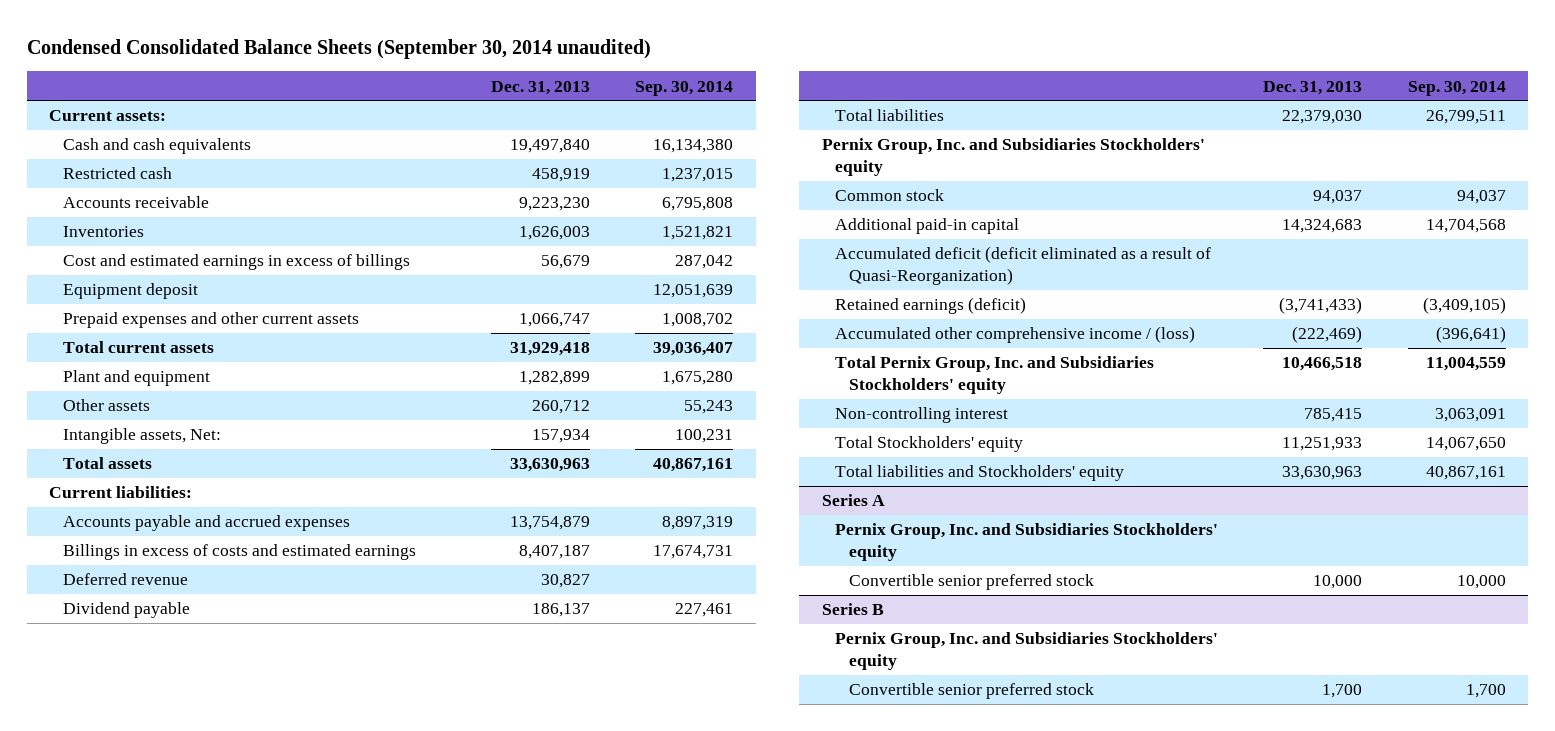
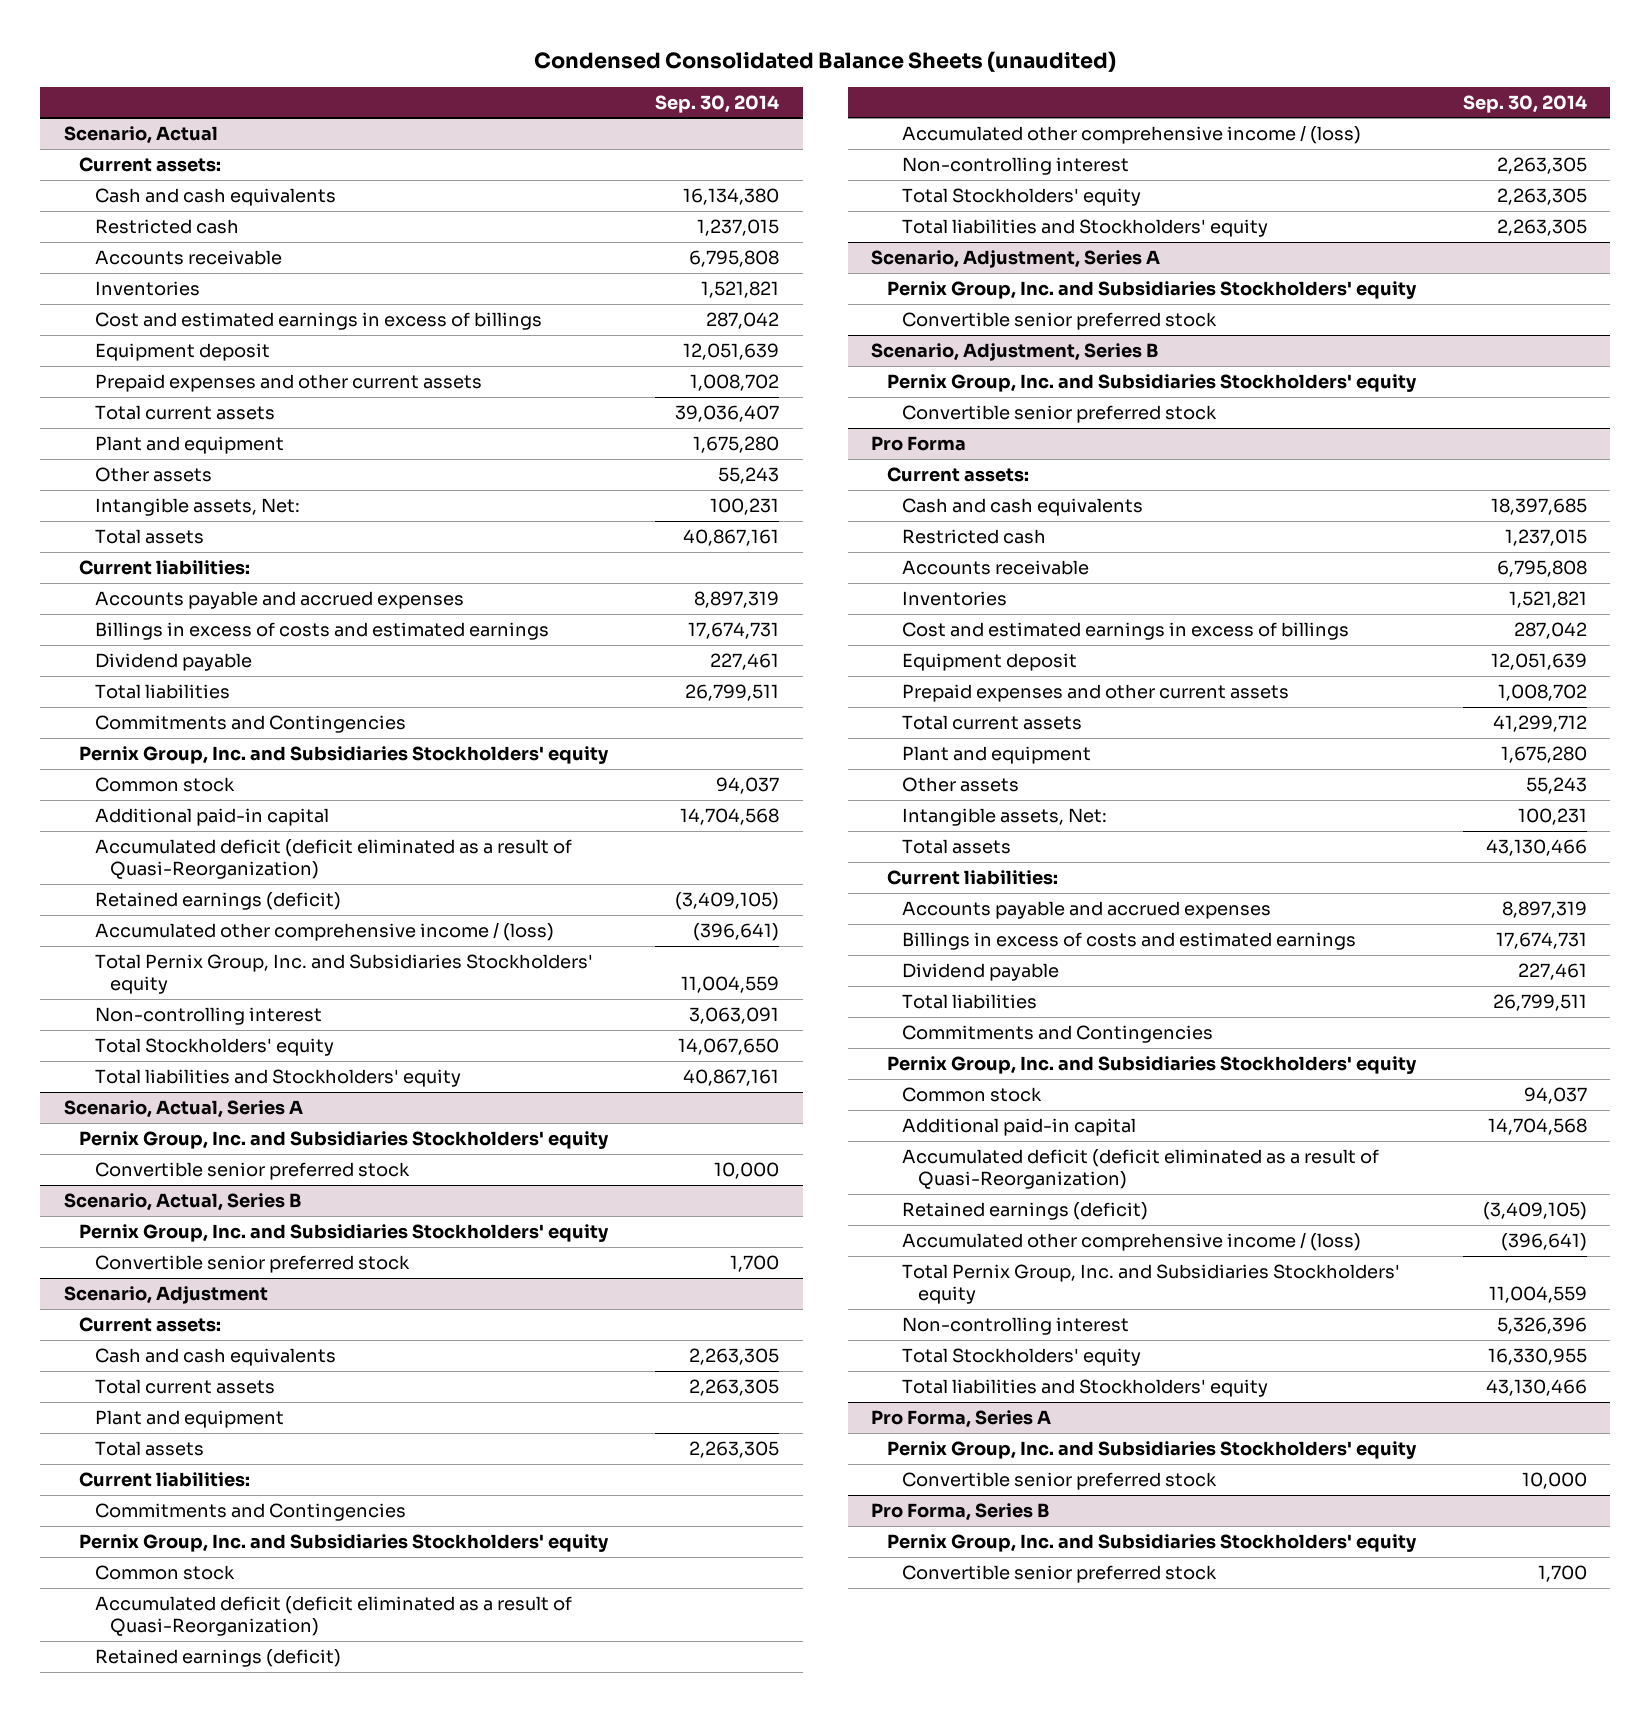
- Condensed Consolidated Balance Sheets (September 30, 2014 unaudited)
+ Condensed Consolidated Balance Sheets (unaudited)
- | Dec. 31, 2013 | Sep. 30, 2014
+ | Sep. 30, 2014
+ Scenario, Actual
- Deferred revenue | 30,827 |
+ Commitments and Contingencies
- Series A
+ Scenario, Actual, Series A
- Series B
+ Scenario, Actual, Series B
+ Scenario, Adjustment
+ Current assets:
+ Cash and cash equivalents | 2,263,305
+ Total current assets | 2,263,305
+ Plant and equipment
+ Total assets | 2,263,305
+ Current liabilities:
+ Commitments and Contingencies
+ Pernix Group, Inc. and Subsidiaries Stockholders' equity
+ Common stock
+ Accumulated deficit (deficit eliminated as a result of Quasi-Reorganization)
+ Retained earnings (deficit)
+ Accumulated other comprehensive income / (loss)
+ Non-controlling interest | 2,263,305
+ Total Stockholders' equity | 2,263,305
+ Total liabilities and Stockholders' equity | 2,263,305
+ Scenario, Adjustment, Series A
+ Pernix Group, Inc. and Subsidiaries Stockholders' equity
+ Convertible senior preferred stock
+ Scenario, Adjustment, Series B
+ Pernix Group, Inc. and Subsidiaries Stockholders' equity
+ Convertible senior preferred stock
+ Pro Forma
+ Current assets:
+ Cash and cash equivalents | 18,397,685
+ Restricted cash | 1,237,015
+ Accounts receivable | 6,795,808
+ Inventories | 1,521,821
+ Cost and estimated earnings in excess of billings | 287,042
+ Equipment deposit | 12,051,639
+ Prepaid expenses and other current assets | 1,008,702
+ Total current assets | 41,299,712
+ Plant and equipment | 1,675,280
+ Other assets | 55,243
+ Intangible assets, Net: | 100,231
+ Total assets | 43,130,466
+ Current liabilities:
+ Accounts payable and accrued expenses | 8,897,319
+ Billings in excess of costs and estimated earnings | 17,674,731
+ Dividend payable | 227,461
+ Total liabilities | 26,799,511
+ Commitments and Contingencies
+ Pernix Group, Inc. and Subsidiaries Stockholders' equity
+ Common stock | 94,037
+ Additional paid-in capital | 14,704,568
+ Accumulated deficit (deficit eliminated as a result of Quasi-Reorganization)
+ Retained earnings (deficit) | (3,409,105)
+ Accumulated other comprehensive income / (loss) | (396,641)
+ Total Pernix Group, Inc. and Subsidiaries Stockholders' equity | 11,004,559
+ Non-controlling interest | 5,326,396
+ Total Stockholders' equity | 16,330,955
+ Total liabilities and Stockholders' equity | 43,130,466
+ Pro Forma, Series A
+ Pernix Group, Inc. and Subsidiaries Stockholders' equity
+ Convertible senior preferred stock | 10,000
+ Pro Forma, Series B
+ Pernix Group, Inc. and Subsidiaries Stockholders' equity
+ Convertible senior preferred stock | 1,700

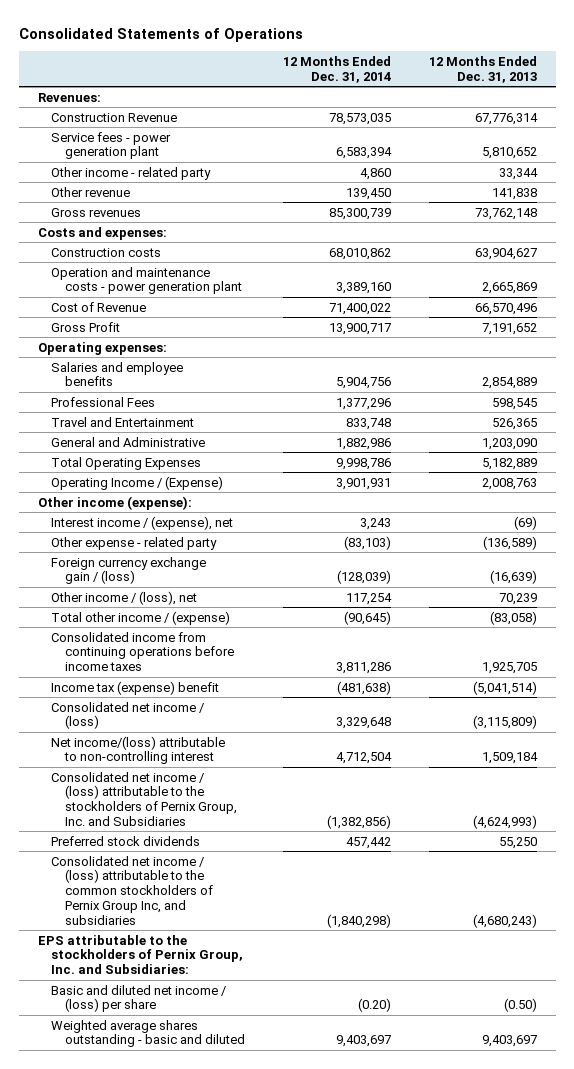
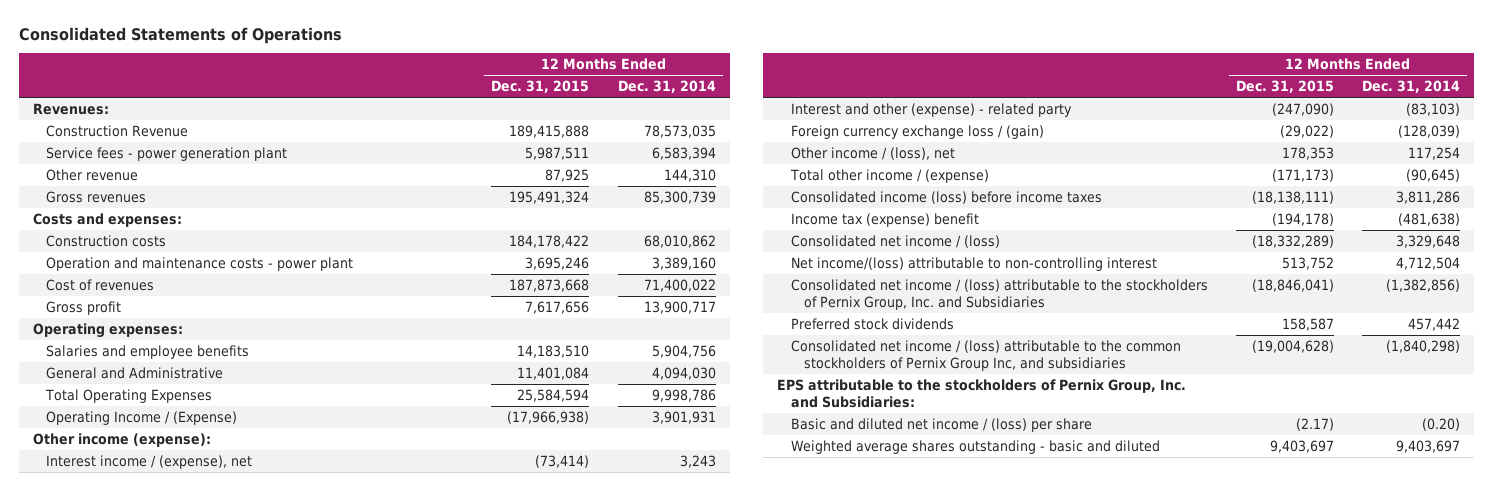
- | 12 Months Ended Dec. 31, 2014 | 12 Months Ended Dec. 31, 2013
+ | 12 Months Ended Dec. 31, 2015 | 12 Months Ended Dec. 31, 2014
- Other income - related party | 4,860 | 33,344
- Other revenue | 139,450 | 141,838
+ Other revenue | 87,925 | 144,310
- Operation and maintenance costs - power generation plant | 3,389,160 | 2,665,869
- Cost of Revenue | 71,400,022 | 66,570,496
- Gross Profit | 13,900,717 | 7,191,652
+ Operation and maintenance costs - power plant | 3,695,246 | 3,389,160
+ Cost of revenues | 187,873,668 | 71,400,022
+ Gross profit | 7,617,656 | 13,900,717
- Professional Fees | 1,377,296 | 598,545
- Travel and Entertainment | 833,748 | 526,365
- General and Administrative | 1,882,986 | 1,203,090
+ General and Administrative | 11,401,084 | 4,094,030
- Other expense - related party | (83,103) | (136,589)
- Foreign currency exchange gain / (loss) | (128,039) | (16,639)
+ Interest and other (expense) - related party | (247,090) | (83,103)
+ Foreign currency exchange loss / (gain) | (29,022) | (128,039)
- Consolidated income from continuing operations before income taxes | 3,811,286 | 1,925,705
+ Consolidated income (loss) before income taxes | (18,138,111) | 3,811,286

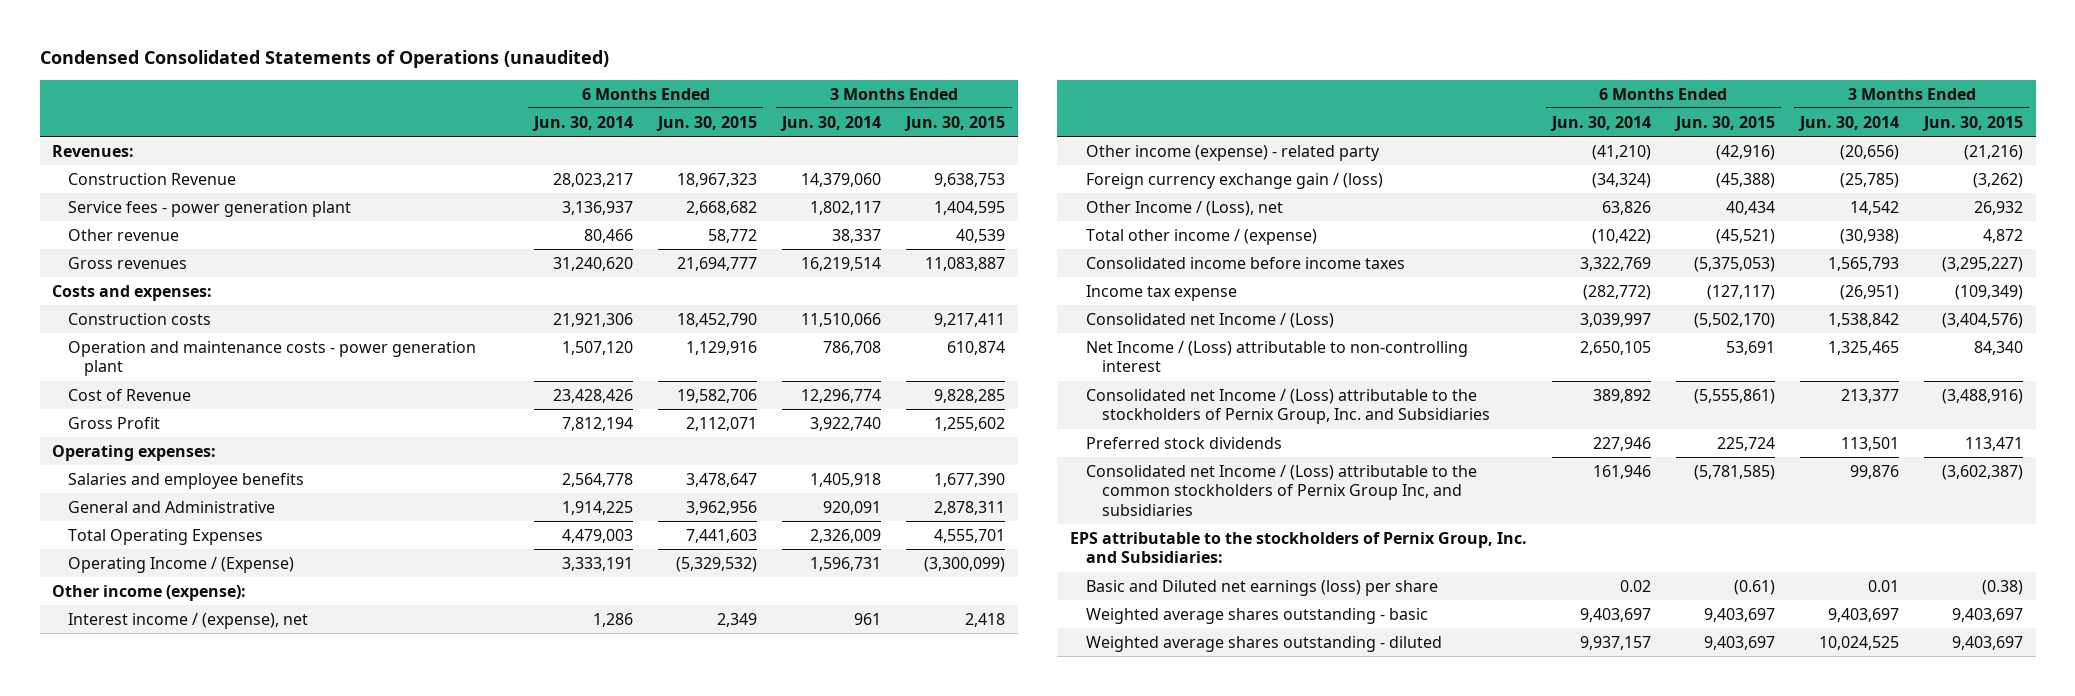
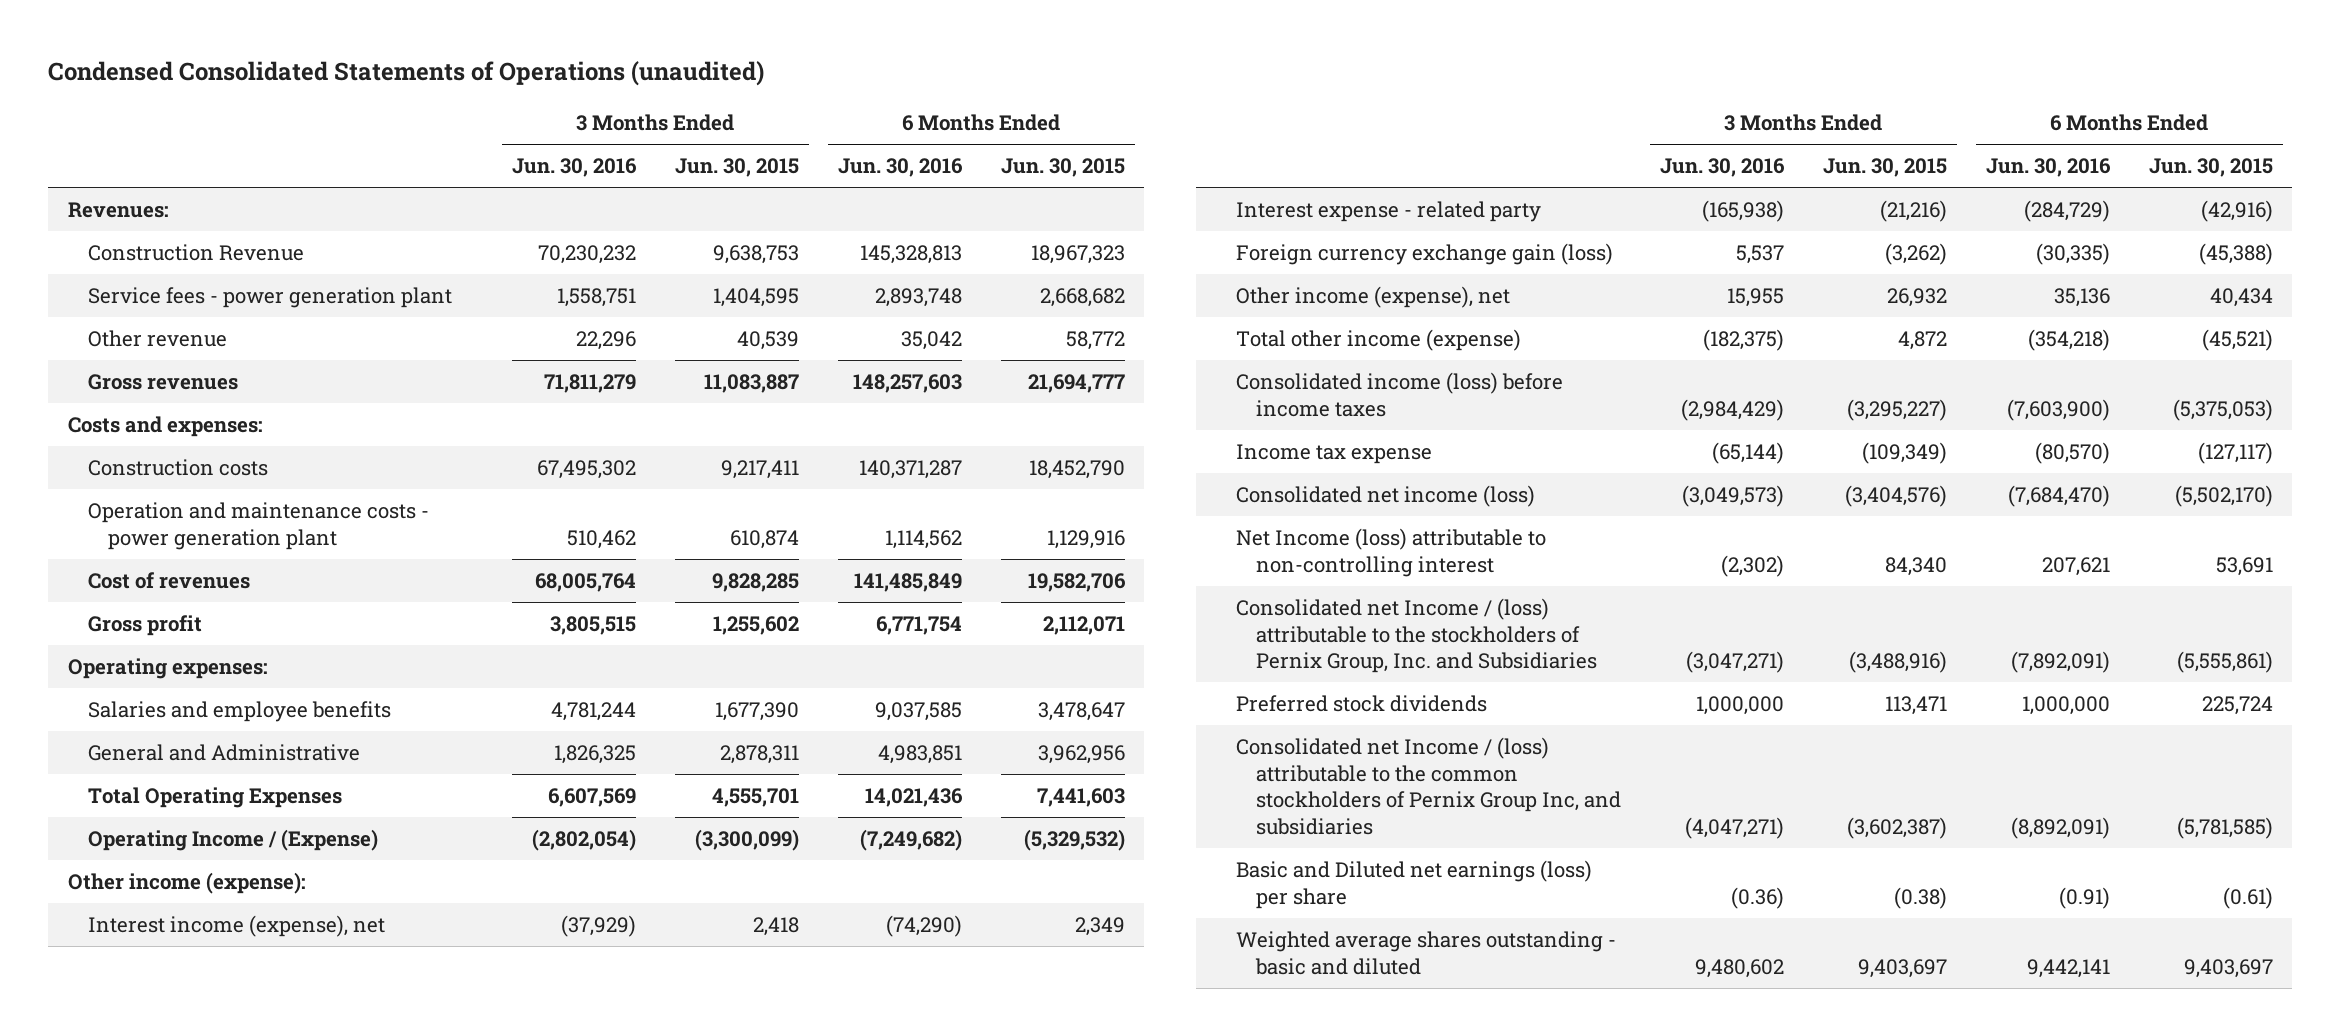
- | 6 Months Ended Jun. 30, 2014 | 6 Months Ended Jun. 30, 2015 | 3 Months Ended Jun. 30, 2014 | 3 Months Ended Jun. 30, 2015
+ | 3 Months Ended Jun. 30, 2016 | 3 Months Ended Jun. 30, 2015 | 6 Months Ended Jun. 30, 2016 | 6 Months Ended Jun. 30, 2015
- Cost of Revenue | 23,428,426 | 19,582,706 | 12,296,774 | 9,828,285
- Gross Profit | 7,812,194 | 2,112,071 | 3,922,740 | 1,255,602
+ Cost of revenues | 68,005,764 | 9,828,285 | 141,485,849 | 19,582,706
+ Gross profit | 3,805,515 | 1,255,602 | 6,771,754 | 2,112,071
- Interest income / (expense), net | 1,286 | 2,349 | 961 | 2,418
- Other income (expense) - related party | (41,210) | (42,916) | (20,656) | (21,216)
- Foreign currency exchange gain / (loss) | (34,324) | (45,388) | (25,785) | (3,262)
- Other Income / (Loss), net | 63,826 | 40,434 | 14,542 | 26,932
- Total other income / (expense) | (10,422) | (45,521) | (30,938) | 4,872
- Consolidated income before income taxes | 3,322,769 | (5,375,053) | 1,565,793 | (3,295,227)
+ Interest income (expense), net | (37,929) | 2,418 | (74,290) | 2,349
+ Interest expense - related party | (165,938) | (21,216) | (284,729) | (42,916)
+ Foreign currency exchange gain (loss) | 5,537 | (3,262) | (30,335) | (45,388)
+ Other income (expense), net | 15,955 | 26,932 | 35,136 | 40,434
+ Total other income (expense) | (182,375) | 4,872 | (354,218) | (45,521)
+ Consolidated income (loss) before income taxes | (2,984,429) | (3,295,227) | (7,603,900) | (5,375,053)
- Consolidated net Income / (Loss) | 3,039,997 | (5,502,170) | 1,538,842 | (3,404,576)
- Net Income / (Loss) attributable to non-controlling interest | 2,650,105 | 53,691 | 1,325,465 | 84,340
- Consolidated net Income / (Loss) attributable to the stockholders of Pernix Group, Inc. and Subsidiaries | 389,892 | (5,555,861) | 213,377 | (3,488,916)
+ Consolidated net income (loss) | (3,049,573) | (3,404,576) | (7,684,470) | (5,502,170)
+ Net Income (loss) attributable to non-controlling interest | (2,302) | 84,340 | 207,621 | 53,691
+ Consolidated net Income / (loss) attributable to the stockholders of Pernix Group, Inc. and Subsidiaries | (3,047,271) | (3,488,916) | (7,892,091) | (5,555,861)
- Consolidated net Income / (Loss) attributable to the common stockholders of Pernix Group Inc, and subsidiaries | 161,946 | (5,781,585) | 99,876 | (3,602,387)
- EPS attributable to the stockholders of Pernix Group, Inc. and Subsidiaries:
+ Consolidated net Income / (loss) attributable to the common stockholders of Pernix Group Inc, and subsidiaries | (4,047,271) | (3,602,387) | (8,892,091) | (5,781,585)
- Weighted average shares outstanding - basic | 9,403,697 | 9,403,697 | 9,403,697 | 9,403,697
- Weighted average shares outstanding - diluted | 9,937,157 | 9,403,697 | 10,024,525 | 9,403,697
+ Weighted average shares outstanding - basic and diluted | 9,480,602 | 9,403,697 | 9,442,141 | 9,403,697

